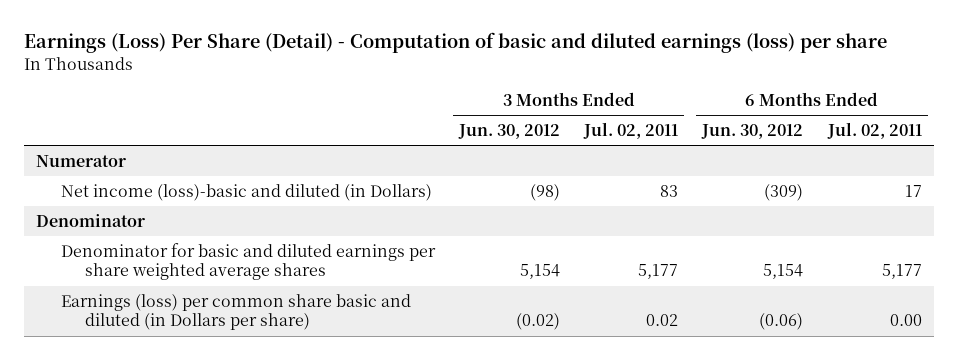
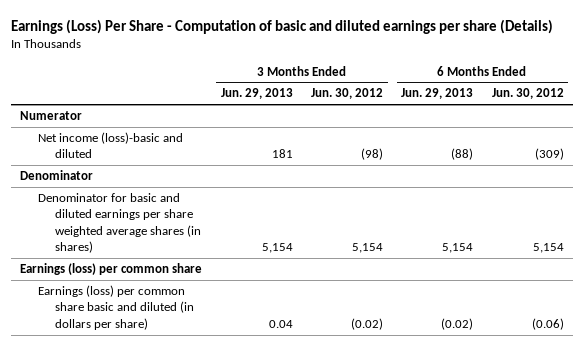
- Earnings (Loss) Per Share (Detail) - Computation of basic and diluted earnings (loss) per share
+ Earnings (Loss) Per Share - Computation of basic and diluted earnings per share (Details)
- | 3 Months Ended Jun. 30, 2012 | 3 Months Ended Jul. 02, 2011 | 6 Months Ended Jun. 30, 2012 | 6 Months Ended Jul. 02, 2011
+ | 3 Months Ended Jun. 29, 2013 | 3 Months Ended Jun. 30, 2012 | 6 Months Ended Jun. 29, 2013 | 6 Months Ended Jun. 30, 2012
- Net income (loss)-basic and diluted (in Dollars) | (98) | 83 | (309) | 17
+ Net income (loss)-basic and diluted | 181 | (98) | (88) | (309)
- Denominator for basic and diluted earnings per share weighted average shares | 5,154 | 5,177 | 5,154 | 5,177
- Earnings (loss) per common share basic and diluted (in Dollars per share) | (0.02) | 0.02 | (0.06) | 0.00
+ Denominator for basic and diluted earnings per share weighted average shares (in shares) | 5,154 | 5,154 | 5,154 | 5,154
+ Earnings (loss) per common share
+ Earnings (loss) per common share basic and diluted (in dollars per share) | 0.04 | (0.02) | (0.02) | (0.06)

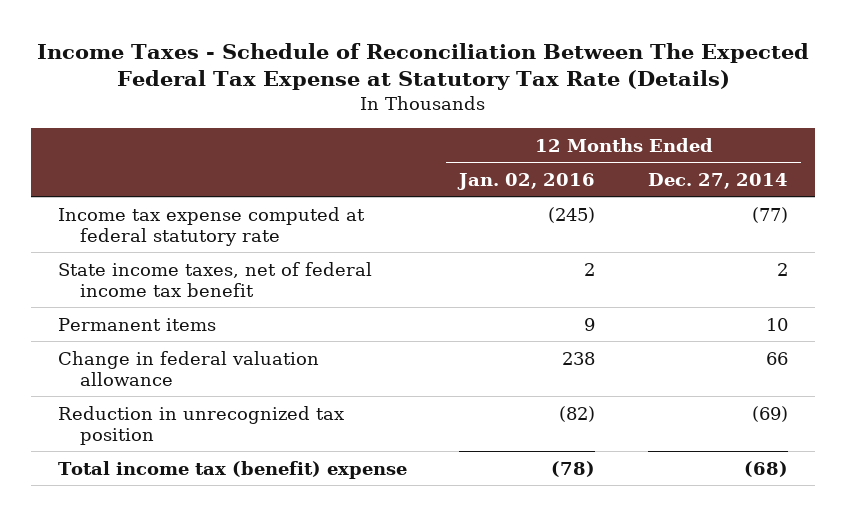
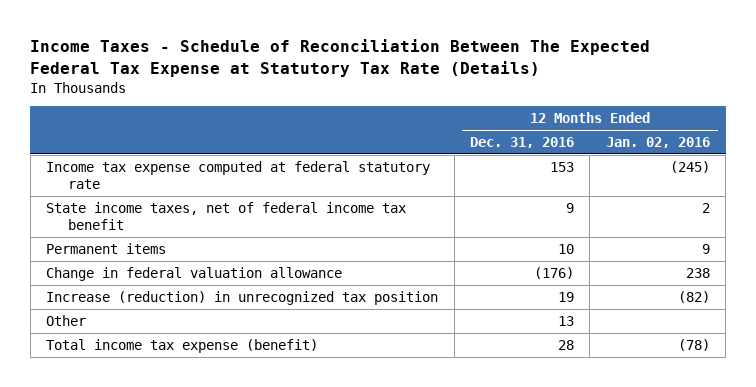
- | 12 Months Ended Jan. 02, 2016 | 12 Months Ended Dec. 27, 2014
+ | 12 Months Ended Dec. 31, 2016 | 12 Months Ended Jan. 02, 2016
- Reduction in unrecognized tax position | (82) | (69)
- Total income tax (benefit) expense | (78) | (68)
+ Increase (reduction) in unrecognized tax position | 19 | (82)
+ Other | 13 |
+ Total income tax expense (benefit) | 28 | (78)

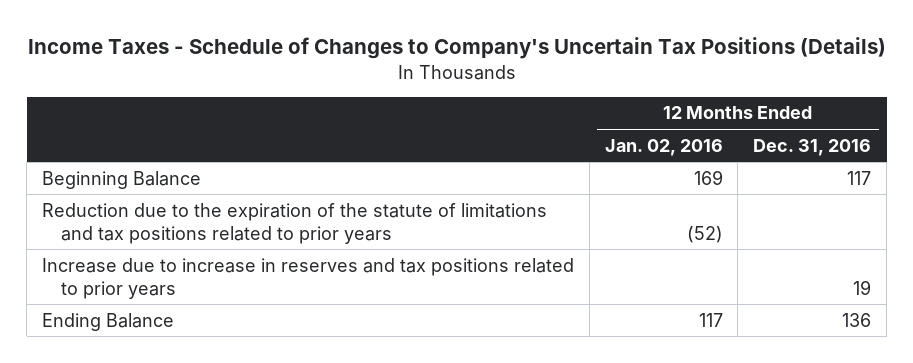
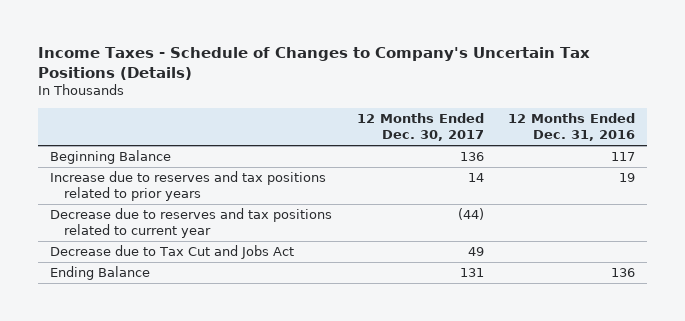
- | 12 Months Ended Jan. 02, 2016 | 12 Months Ended Dec. 31, 2016
+ | 12 Months Ended Dec. 30, 2017 | 12 Months Ended Dec. 31, 2016
- Reduction due to the expiration of the statute of limitations and tax positions related to prior years | (52) |
- Increase due to increase in reserves and tax positions related to prior years | | 19
+ Increase due to reserves and tax positions related to prior years | 14 | 19
+ Decrease due to reserves and tax positions related to current year | (44) |
+ Decrease due to Tax Cut and Jobs Act | 49 |

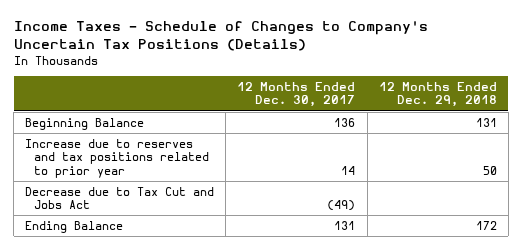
- | 12 Months Ended Dec. 30, 2017 | 12 Months Ended Dec. 31, 2016
+ | 12 Months Ended Dec. 30, 2017 | 12 Months Ended Dec. 29, 2018
- Increase due to reserves and tax positions related to prior years | 14 | 19
- Decrease due to reserves and tax positions related to current year | (44) |
- Decrease due to Tax Cut and Jobs Act | 49 |
+ Increase due to reserves and tax positions related to prior year | 14 | 50
+ Decrease due to Tax Cut and Jobs Act | (49) |

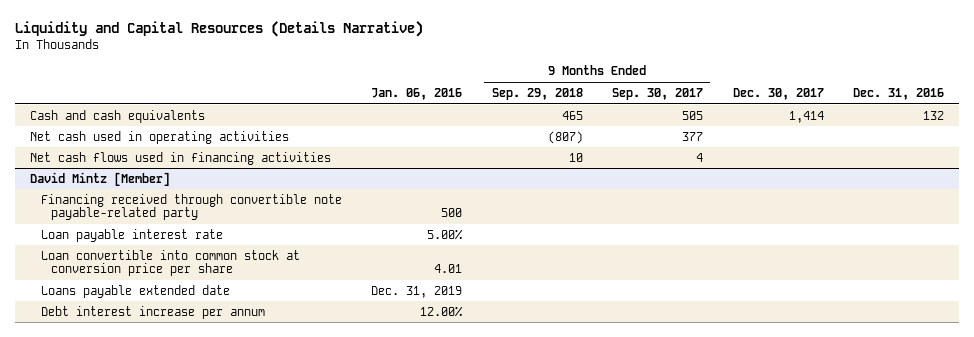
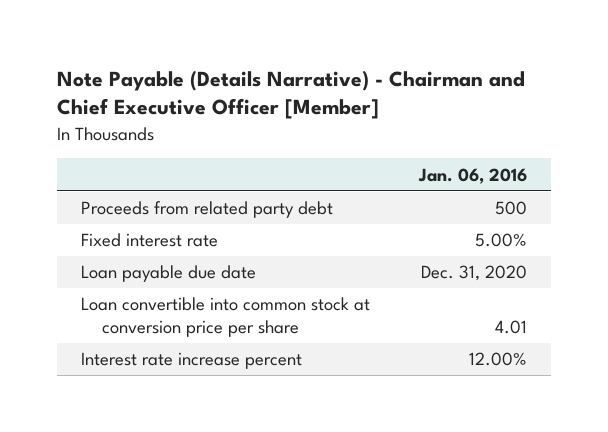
- Liquidity and Capital Resources (Details Narrative)
+ Note Payable (Details Narrative) - Chairman and Chief Executive Officer [Member]
- | Jan. 06, 2016 | 9 Months Ended Sep. 29, 2018 | 9 Months Ended Sep. 30, 2017 | Dec. 30, 2017 | Dec. 31, 2016
+ | Jan. 06, 2016
- Cash and cash equivalents | | 465 | 505 | 1,414 | 132
- Net cash used in operating activities | | (807) | 377 | |
- Net cash flows used in financing activities | | 10 | 4 | |
- David Mintz [Member]
- Financing received through convertible note payable-related party | 500 | | | |
- Loan payable interest rate | 5.00% | | | |
+ Proceeds from related party debt | 500
+ Fixed interest rate | 5.00%
+ Loan payable due date | Dec. 31, 2020
- Loans payable extended date | Dec. 31, 2019 | | | |
- Debt interest increase per annum | 12.00% | | | |
+ Interest rate increase percent | 12.00%

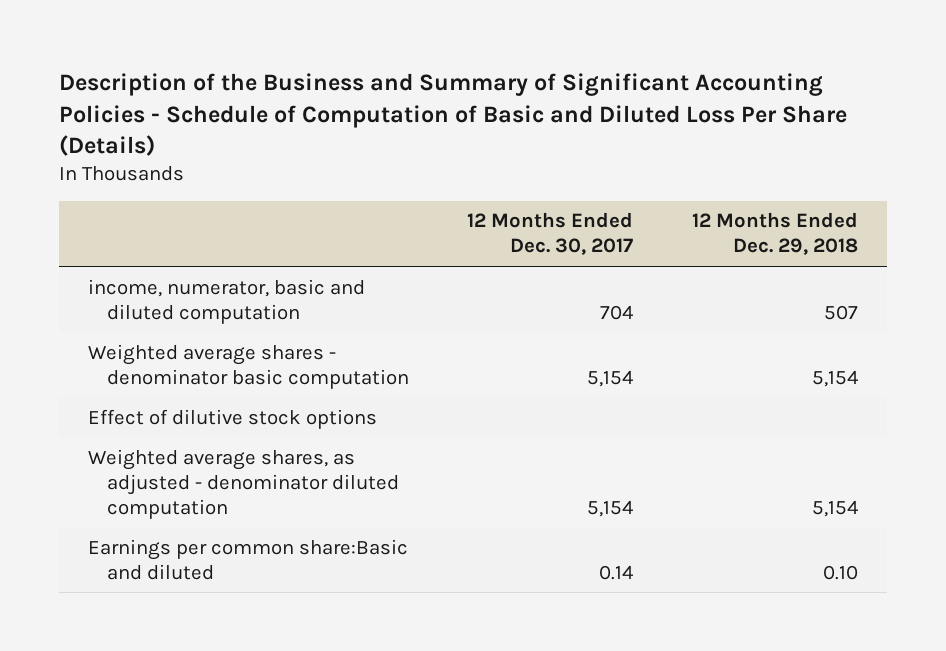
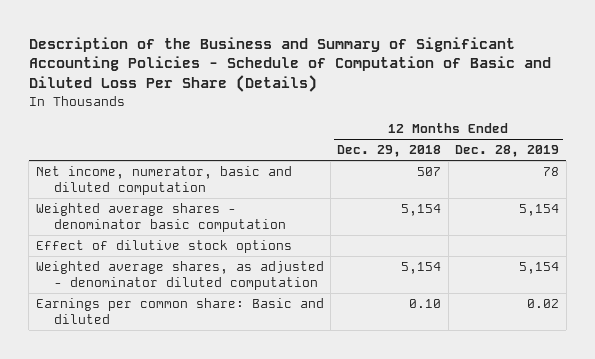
- | 12 Months Ended Dec. 30, 2017 | 12 Months Ended Dec. 29, 2018
+ | 12 Months Ended Dec. 29, 2018 | 12 Months Ended Dec. 28, 2019
- income, numerator, basic and diluted computation | 704 | 507
+ Net income, numerator, basic and diluted computation | 507 | 78
- Earnings per common share:Basic and diluted | 0.14 | 0.10
+ Earnings per common share: Basic and diluted | 0.10 | 0.02

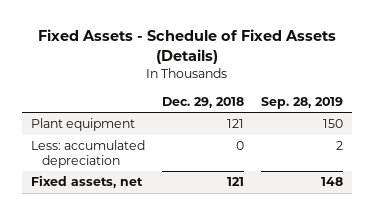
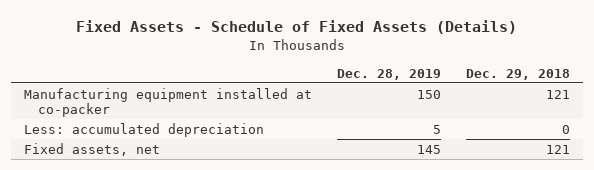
- | Dec. 29, 2018 | Sep. 28, 2019
+ | Dec. 28, 2019 | Dec. 29, 2018
- Plant equipment | 121 | 150
+ Manufacturing equipment installed at co-packer | 150 | 121

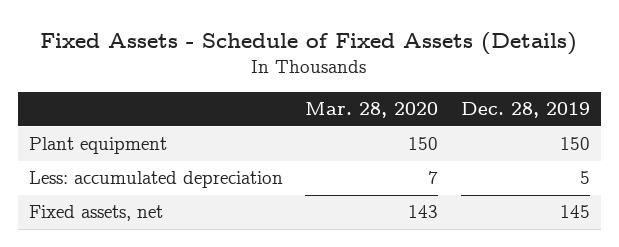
- | Dec. 28, 2019 | Dec. 29, 2018
+ | Mar. 28, 2020 | Dec. 28, 2019
- Manufacturing equipment installed at co-packer | 150 | 121
+ Plant equipment | 150 | 150

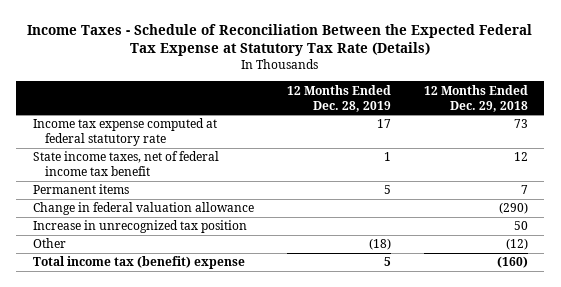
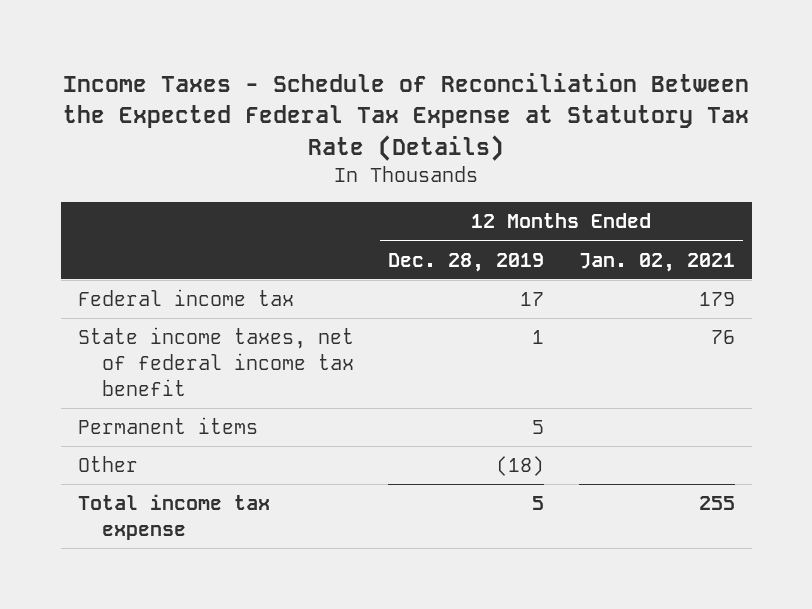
- | 12 Months Ended Dec. 28, 2019 | 12 Months Ended Dec. 29, 2018
+ | 12 Months Ended Dec. 28, 2019 | 12 Months Ended Jan. 02, 2021
- Income tax expense computed at federal statutory rate | 17 | 73
+ Federal income tax | 17 | 179
- Change in federal valuation allowance | | (290)
- Increase in unrecognized tax position | | 50
- Total income tax (benefit) expense | 5 | (160)
+ Total income tax expense | 5 | 255

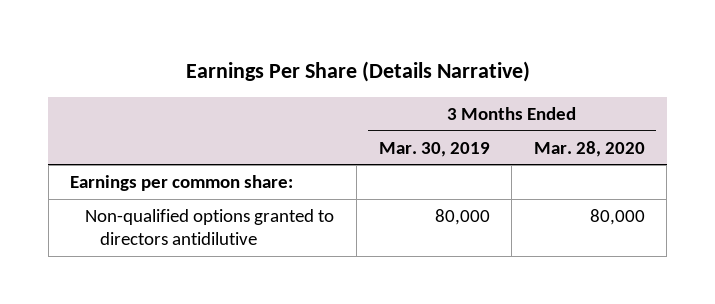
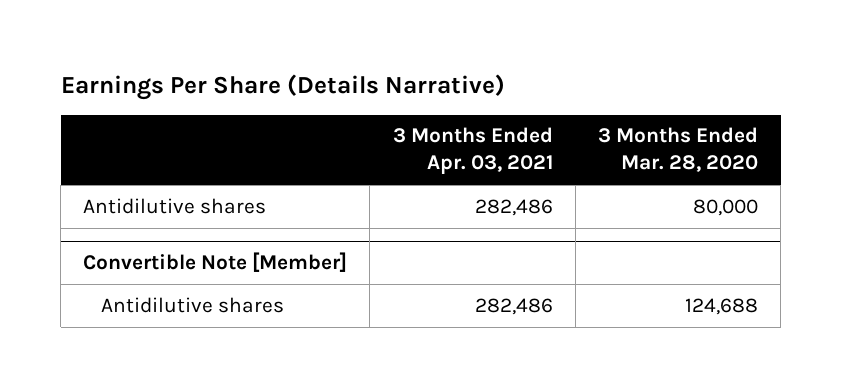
- | 3 Months Ended Mar. 30, 2019 | 3 Months Ended Mar. 28, 2020
+ | 3 Months Ended Apr. 03, 2021 | 3 Months Ended Mar. 28, 2020
- Earnings per common share:
- Non-qualified options granted to directors antidilutive | 80,000 | 80,000
+ Antidilutive shares | 282,486 | 80,000
+ Convertible Note [Member]
+ Antidilutive shares | 282,486 | 124,688

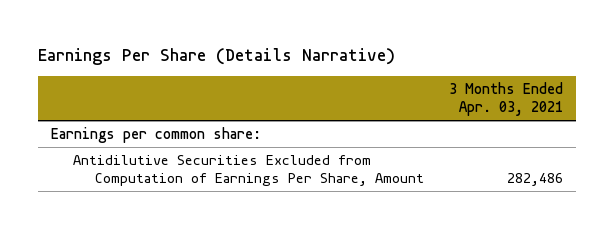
- | 3 Months Ended Apr. 03, 2021 | 3 Months Ended Mar. 28, 2020
+ | 3 Months Ended Apr. 03, 2021
- Antidilutive shares | 282,486 | 80,000
- Convertible Note [Member]
- Antidilutive shares | 282,486 | 124,688
+ Earnings per common share:
+ Antidilutive Securities Excluded from Computation of Earnings Per Share, Amount | 282,486

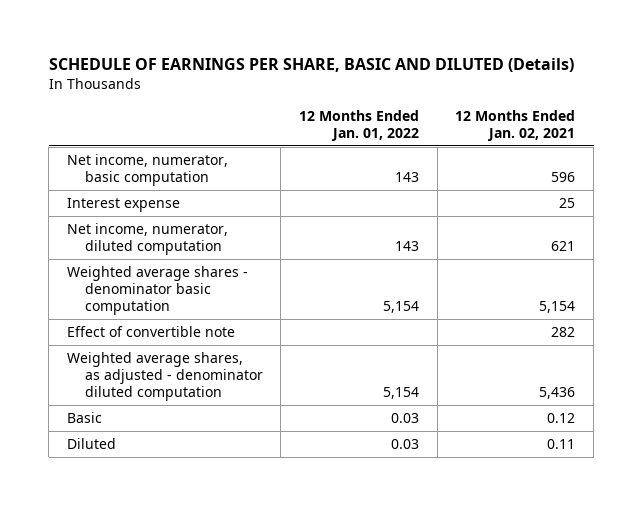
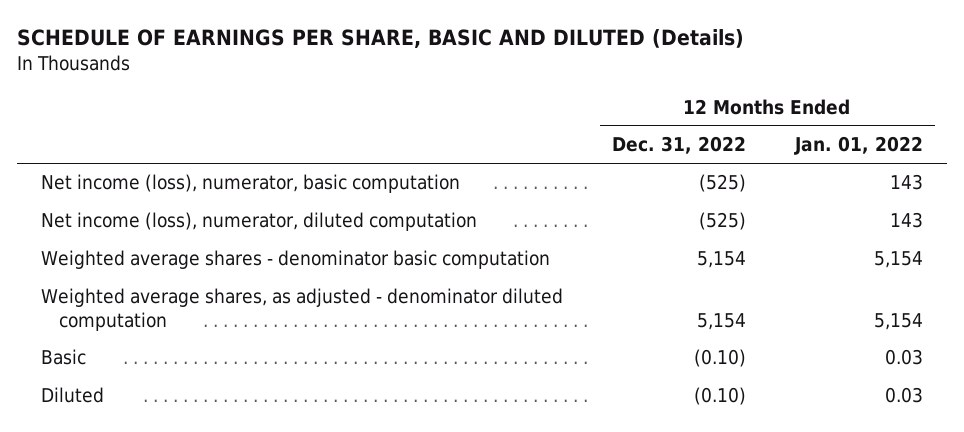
- | 12 Months Ended Jan. 01, 2022 | 12 Months Ended Jan. 02, 2021
+ | 12 Months Ended Dec. 31, 2022 | 12 Months Ended Jan. 01, 2022
- Net income, numerator, basic computation | 143 | 596
- Interest expense | | 25
- Net income, numerator, diluted computation | 143 | 621
+ Net income (loss), numerator, basic computation | (525) | 143
+ Net income (loss), numerator, diluted computation | (525) | 143
- Effect of convertible note | | 282

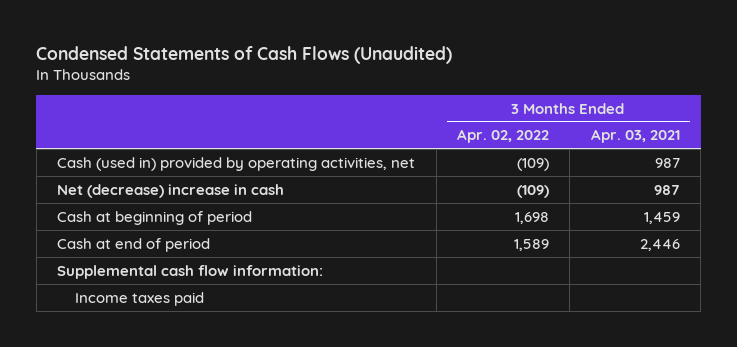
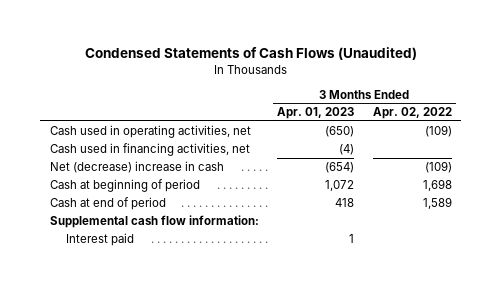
- | 3 Months Ended Apr. 02, 2022 | 3 Months Ended Apr. 03, 2021
+ | 3 Months Ended Apr. 01, 2023 | 3 Months Ended Apr. 02, 2022
- Cash (used in) provided by operating activities, net | (109) | 987
+ Cash used in operating activities, net | (650) | (109)
+ Cash used in financing activities, net | (4) |
- Income taxes paid
+ Interest paid | 1 |

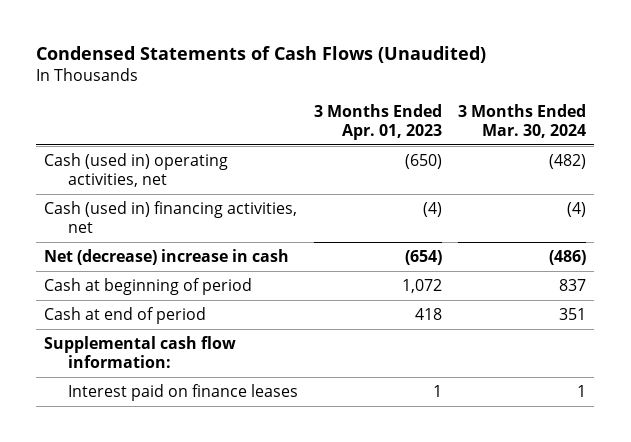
- | 3 Months Ended Apr. 01, 2023 | 3 Months Ended Apr. 02, 2022
+ | 3 Months Ended Apr. 01, 2023 | 3 Months Ended Mar. 30, 2024
- Cash used in operating activities, net | (650) | (109)
- Cash used in financing activities, net | (4) |
+ Cash (used in) operating activities, net | (650) | (482)
+ Cash (used in) financing activities, net | (4) | (4)
- Interest paid | 1 |
+ Interest paid on finance leases | 1 | 1

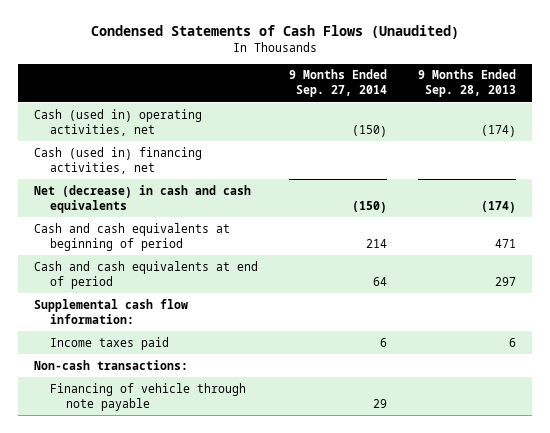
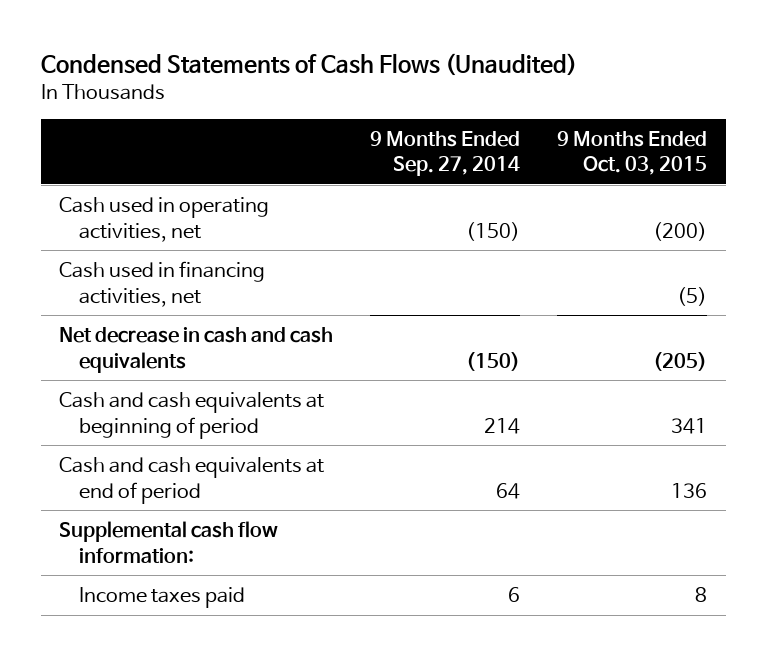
- | 9 Months Ended Sep. 27, 2014 | 9 Months Ended Sep. 28, 2013
+ | 9 Months Ended Sep. 27, 2014 | 9 Months Ended Oct. 03, 2015
- Cash (used in) operating activities, net | (150) | (174)
- Cash (used in) financing activities, net
- Net (decrease) in cash and cash equivalents | (150) | (174)
+ Cash used in operating activities, net | (150) | (200)
+ Cash used in financing activities, net | | (5)
+ Net decrease in cash and cash equivalents | (150) | (205)
- Non-cash transactions:
- Financing of vehicle through note payable | 29 |

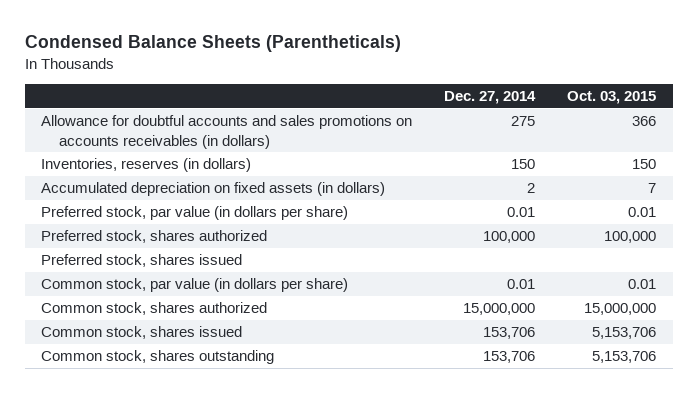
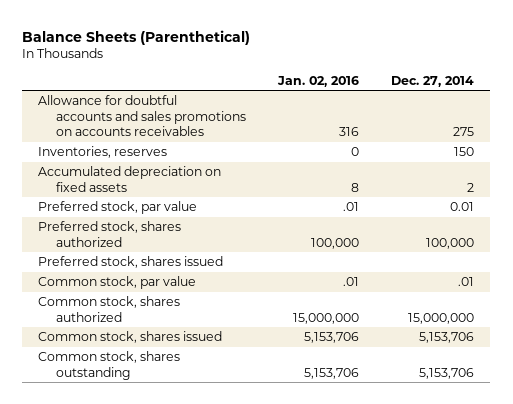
- Condensed Balance Sheets (Parentheticals)
+ Balance Sheets (Parenthetical)
- | Dec. 27, 2014 | Oct. 03, 2015
+ | Jan. 02, 2016 | Dec. 27, 2014
- Allowance for doubtful accounts and sales promotions on accounts receivables (in dollars) | 275 | 366
- Inventories, reserves (in dollars) | 150 | 150
- Accumulated depreciation on fixed assets (in dollars) | 2 | 7
- Preferred stock, par value (in dollars per share) | 0.01 | 0.01
+ Allowance for doubtful accounts and sales promotions on accounts receivables | 316 | 275
+ Inventories, reserves | 0 | 150
+ Accumulated depreciation on fixed assets | 8 | 2
+ Preferred stock, par value | .01 | 0.01
- Common stock, par value (in dollars per share) | 0.01 | 0.01
+ Common stock, par value | .01 | .01
- Common stock, shares issued | 153,706 | 5,153,706
- Common stock, shares outstanding | 153,706 | 5,153,706
+ Common stock, shares issued | 5,153,706 | 5,153,706
+ Common stock, shares outstanding | 5,153,706 | 5,153,706

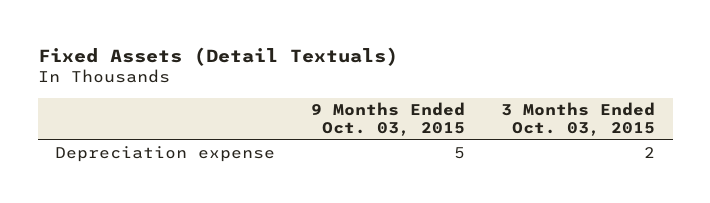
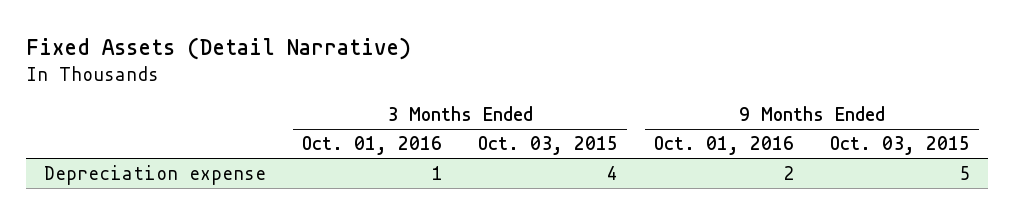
- Fixed Assets (Detail Textuals)
+ Fixed Assets (Detail Narrative)
- | 9 Months Ended Oct. 03, 2015 | 3 Months Ended Oct. 03, 2015
+ | 3 Months Ended Oct. 01, 2016 | 3 Months Ended Oct. 03, 2015 | 9 Months Ended Oct. 01, 2016 | 9 Months Ended Oct. 03, 2015
- Depreciation expense | 5 | 2
+ Depreciation expense | 1 | 4 | 2 | 5

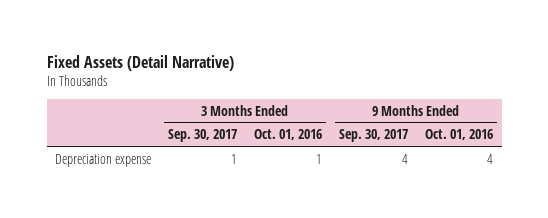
- | 3 Months Ended Oct. 01, 2016 | 3 Months Ended Oct. 03, 2015 | 9 Months Ended Oct. 01, 2016 | 9 Months Ended Oct. 03, 2015
+ | 3 Months Ended Sep. 30, 2017 | 3 Months Ended Oct. 01, 2016 | 9 Months Ended Sep. 30, 2017 | 9 Months Ended Oct. 01, 2016
- Depreciation expense | 1 | 4 | 2 | 5
+ Depreciation expense | 1 | 1 | 4 | 4

